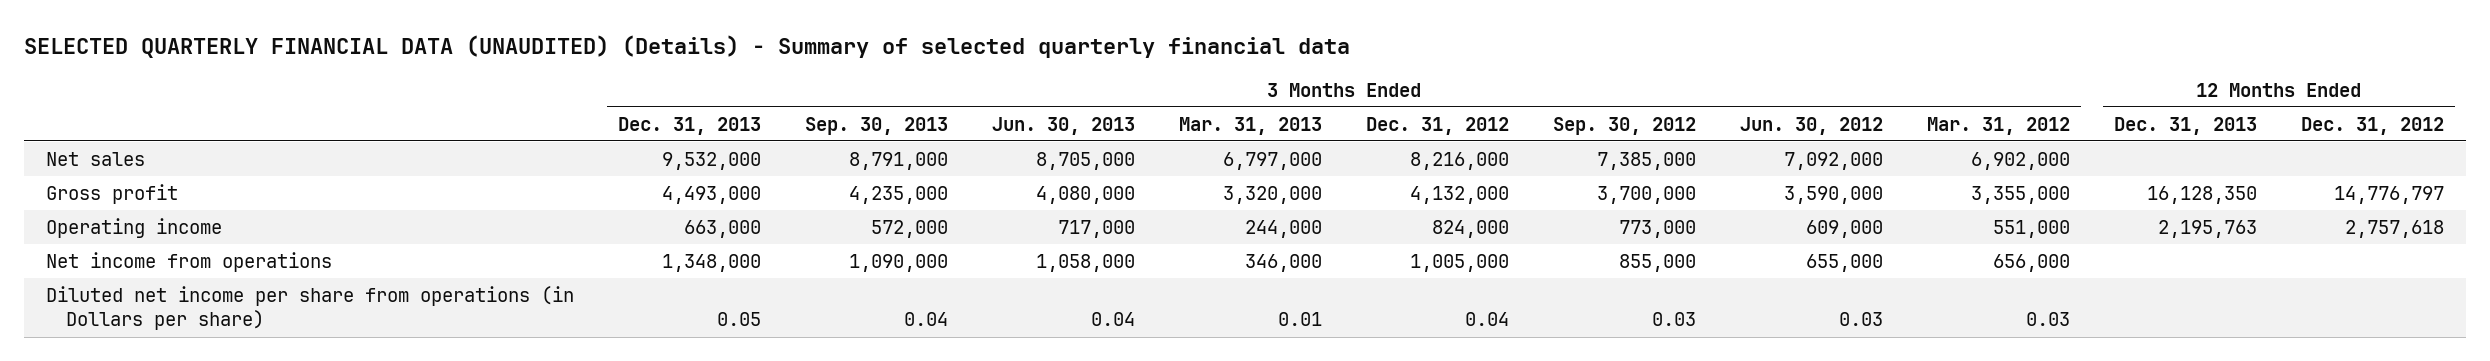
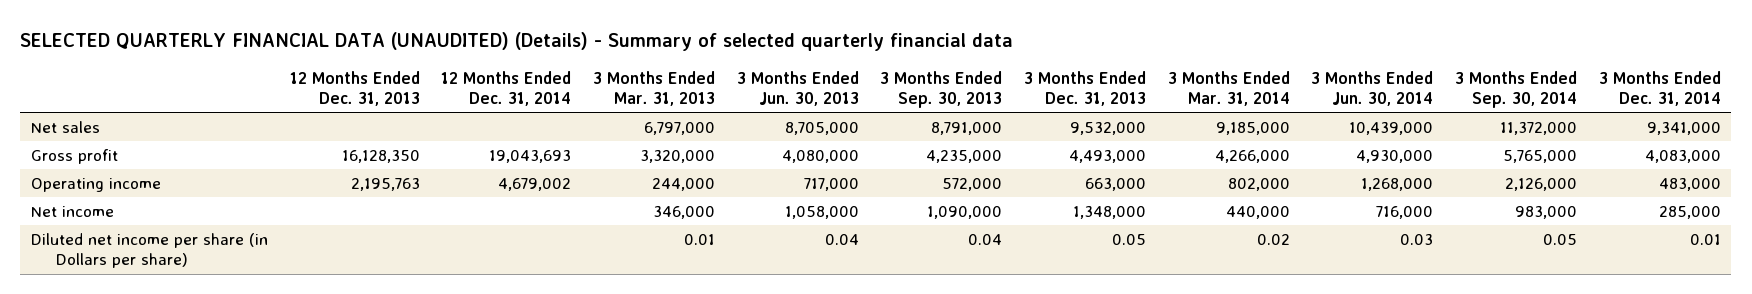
- | 3 Months Ended Dec. 31, 2013 | 3 Months Ended Sep. 30, 2013 | 3 Months Ended Jun. 30, 2013 | 3 Months Ended Mar. 31, 2013 | 3 Months Ended Dec. 31, 2012 | 3 Months Ended Sep. 30, 2012 | 3 Months Ended Jun. 30, 2012 | 3 Months Ended Mar. 31, 2012 | 12 Months Ended Dec. 31, 2013 | 12 Months Ended Dec. 31, 2012
+ | 12 Months Ended Dec. 31, 2013 | 12 Months Ended Dec. 31, 2014 | 3 Months Ended Mar. 31, 2013 | 3 Months Ended Jun. 30, 2013 | 3 Months Ended Sep. 30, 2013 | 3 Months Ended Dec. 31, 2013 | 3 Months Ended Mar. 31, 2014 | 3 Months Ended Jun. 30, 2014 | 3 Months Ended Sep. 30, 2014 | 3 Months Ended Dec. 31, 2014
- Net income from operations | 1,348,000 | 1,090,000 | 1,058,000 | 346,000 | 1,005,000 | 855,000 | 655,000 | 656,000 | |
- Diluted net income per share from operations (in Dollars per share) | 0.05 | 0.04 | 0.04 | 0.01 | 0.04 | 0.03 | 0.03 | 0.03 | |
+ Net income | | | 346,000 | 1,058,000 | 1,090,000 | 1,348,000 | 440,000 | 716,000 | 983,000 | 285,000
+ Diluted net income per share (in Dollars per share) | | | 0.01 | 0.04 | 0.04 | 0.05 | 0.02 | 0.03 | 0.05 | 0.01

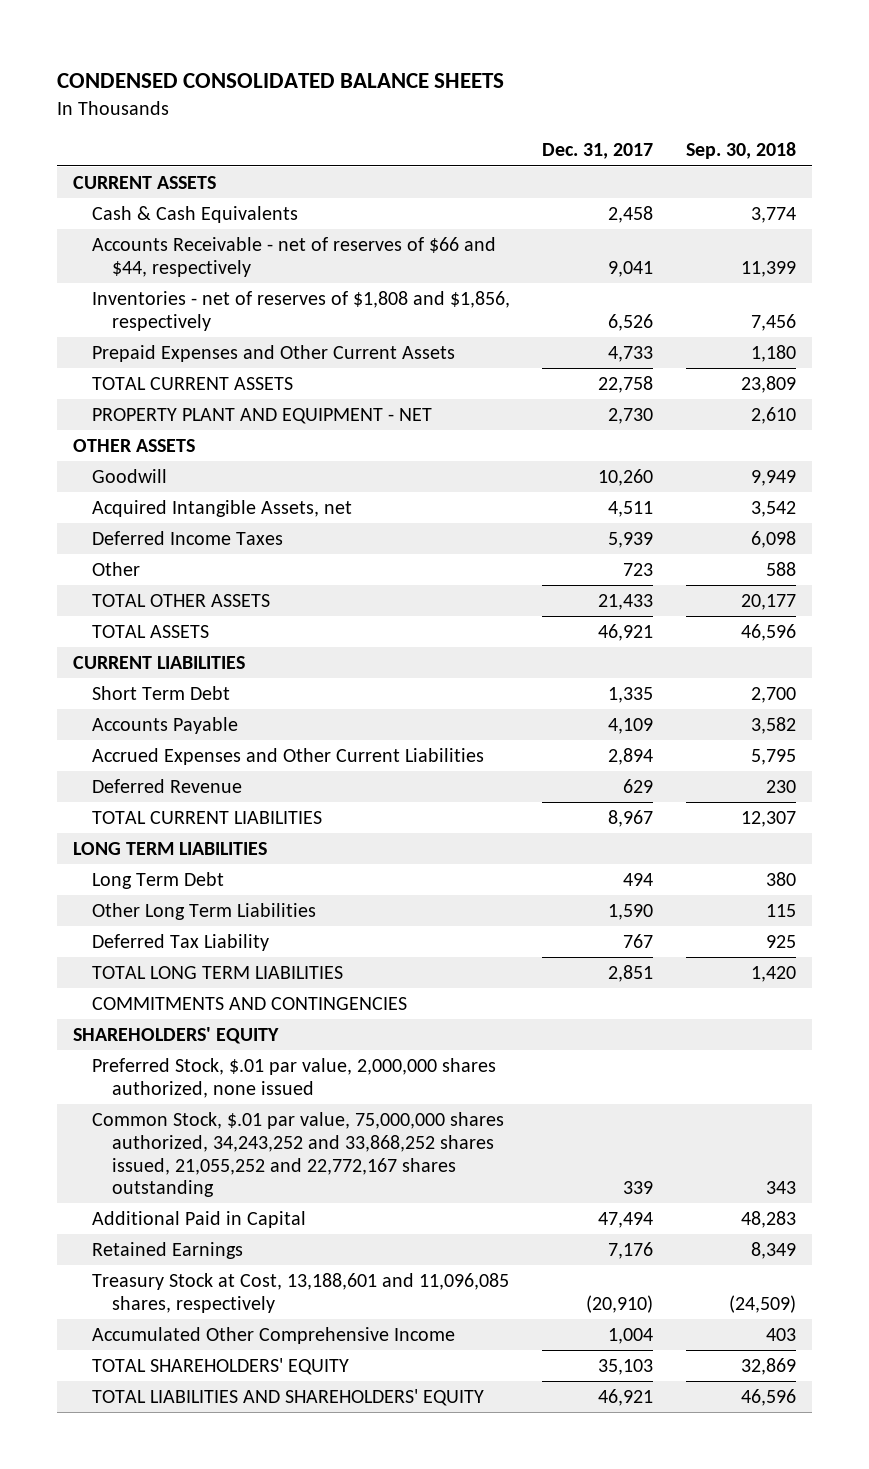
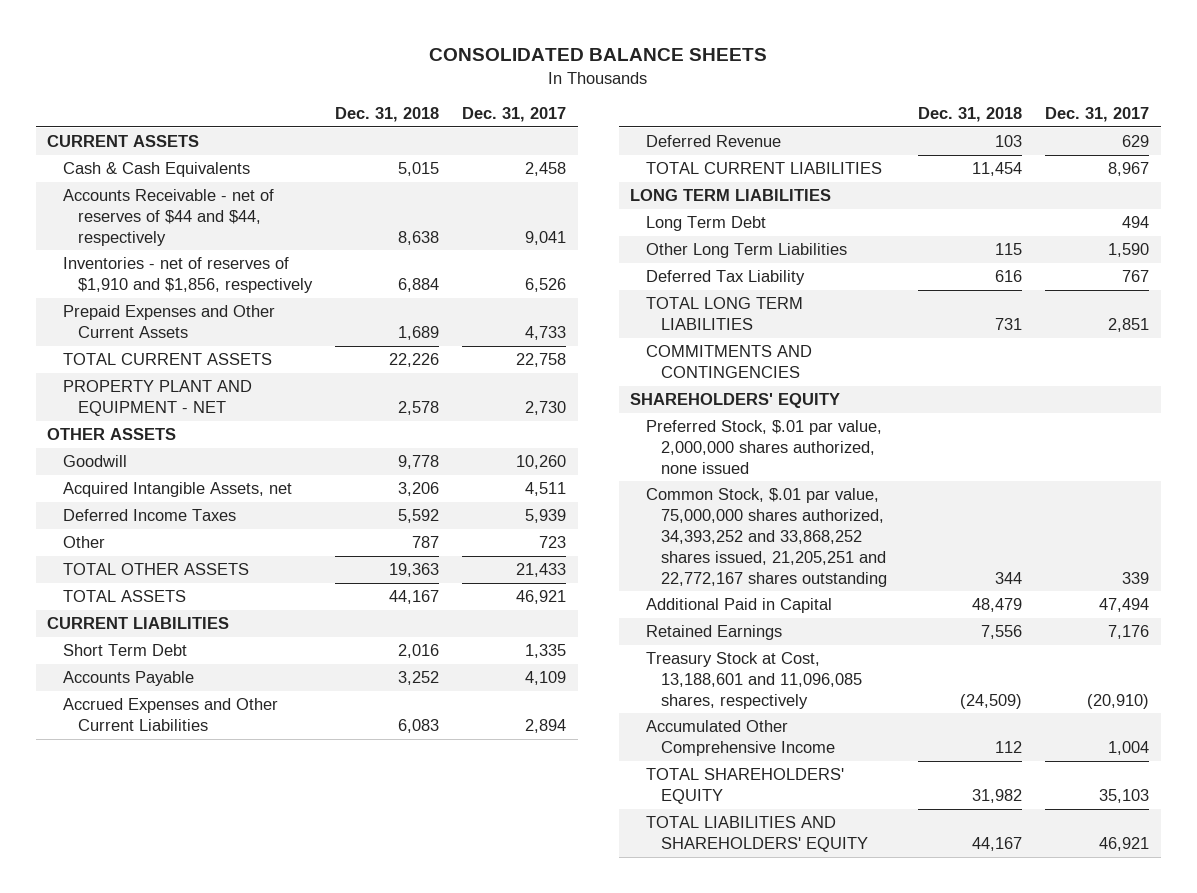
- CONDENSED CONSOLIDATED BALANCE SHEETS
+ CONSOLIDATED BALANCE SHEETS
- | Dec. 31, 2017 | Sep. 30, 2018
+ | Dec. 31, 2018 | Dec. 31, 2017
- Accounts Receivable - net of reserves of $66 and $44, respectively | 9,041 | 11,399
- Inventories - net of reserves of $1,808 and $1,856, respectively | 6,526 | 7,456
+ Accounts Receivable - net of reserves of $44 and $44, respectively | 8,638 | 9,041
+ Inventories - net of reserves of $1,910 and $1,856, respectively | 6,884 | 6,526
- Common Stock, $.01 par value, 75,000,000 shares authorized, 34,243,252 and 33,868,252 shares issued, 21,055,252 and 22,772,167 shares outstanding | 339 | 343
+ Common Stock, $.01 par value, 75,000,000 shares authorized, 34,393,252 and 33,868,252 shares issued, 21,205,251 and 22,772,167 shares outstanding | 344 | 339

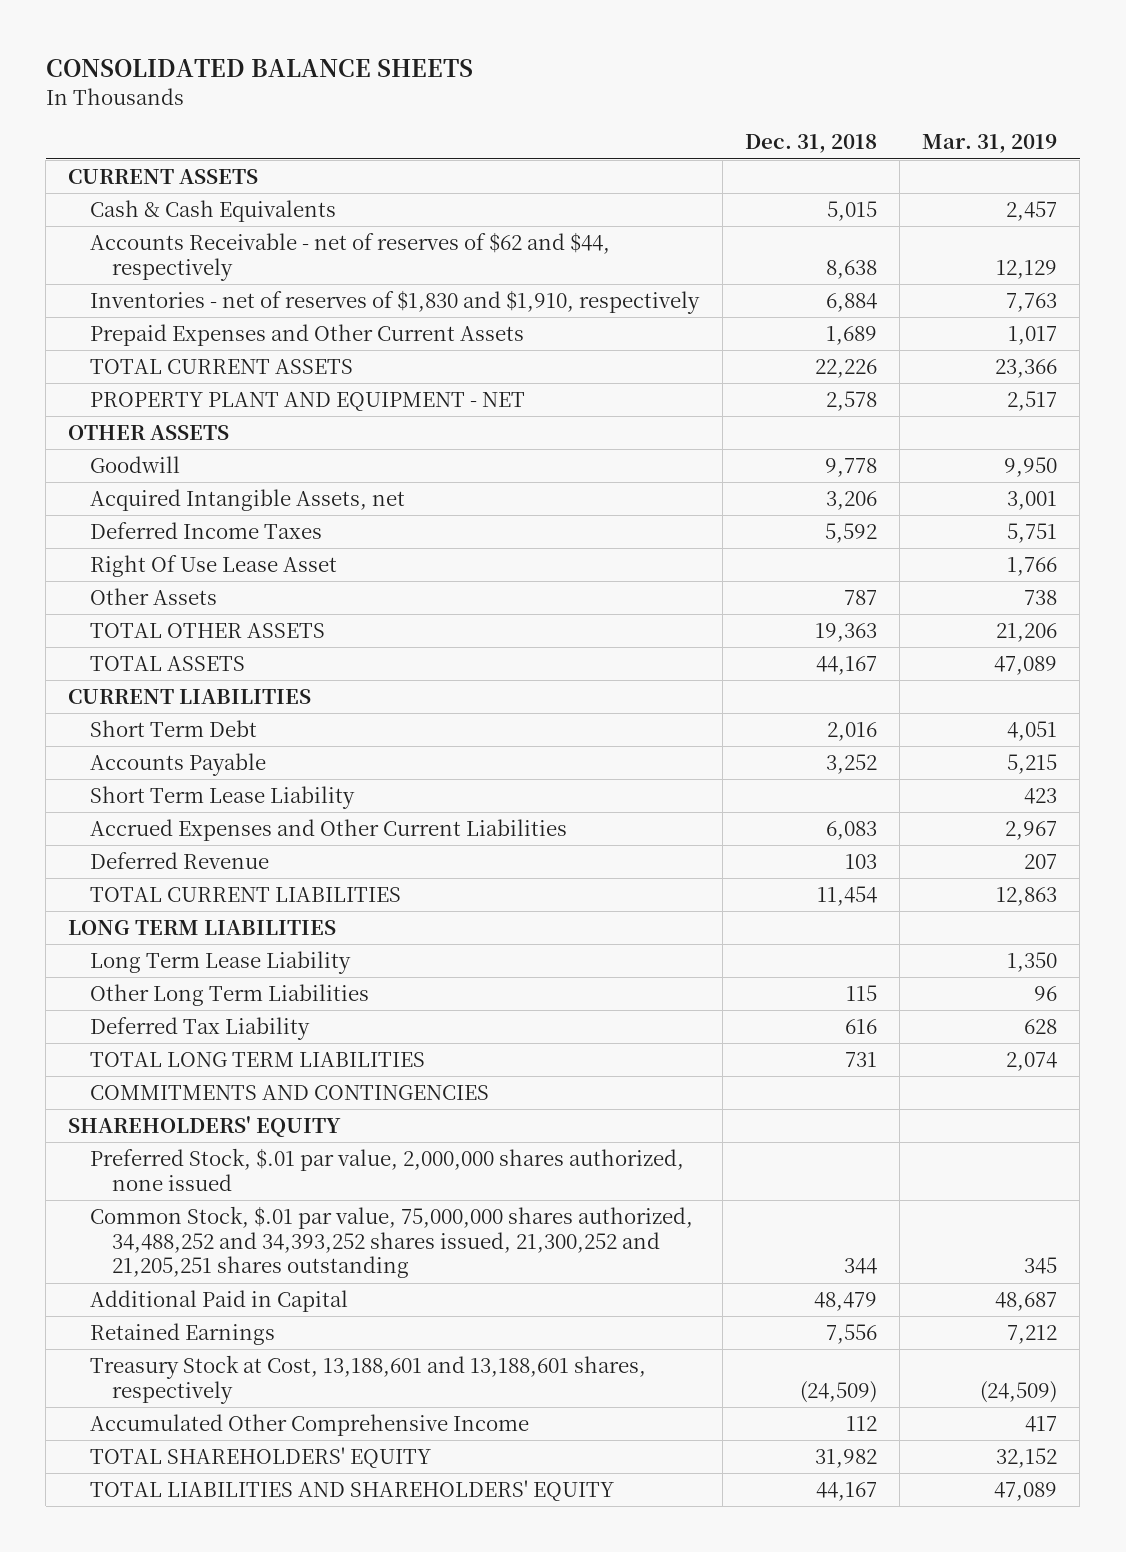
- | Dec. 31, 2018 | Dec. 31, 2017
+ | Dec. 31, 2018 | Mar. 31, 2019
- Accounts Receivable - net of reserves of $44 and $44, respectively | 8,638 | 9,041
- Inventories - net of reserves of $1,910 and $1,856, respectively | 6,884 | 6,526
+ Accounts Receivable - net of reserves of $62 and $44, respectively | 8,638 | 12,129
+ Inventories - net of reserves of $1,830 and $1,910, respectively | 6,884 | 7,763
- Other | 787 | 723
+ Right Of Use Lease Asset | | 1,766
+ Other Assets | 787 | 738
+ Short Term Lease Liability | | 423
- Long Term Debt | | 494
+ Long Term Lease Liability | | 1,350
- Common Stock, $.01 par value, 75,000,000 shares authorized, 34,393,252 and 33,868,252 shares issued, 21,205,251 and 22,772,167 shares outstanding | 344 | 339
+ Common Stock, $.01 par value, 75,000,000 shares authorized, 34,488,252 and 34,393,252 shares issued, 21,300,252 and 21,205,251 shares outstanding | 344 | 345
- Treasury Stock at Cost, 13,188,601 and 11,096,085 shares, respectively | (24,509) | (20,910)
+ Treasury Stock at Cost, 13,188,601 and 13,188,601 shares, respectively | (24,509) | (24,509)

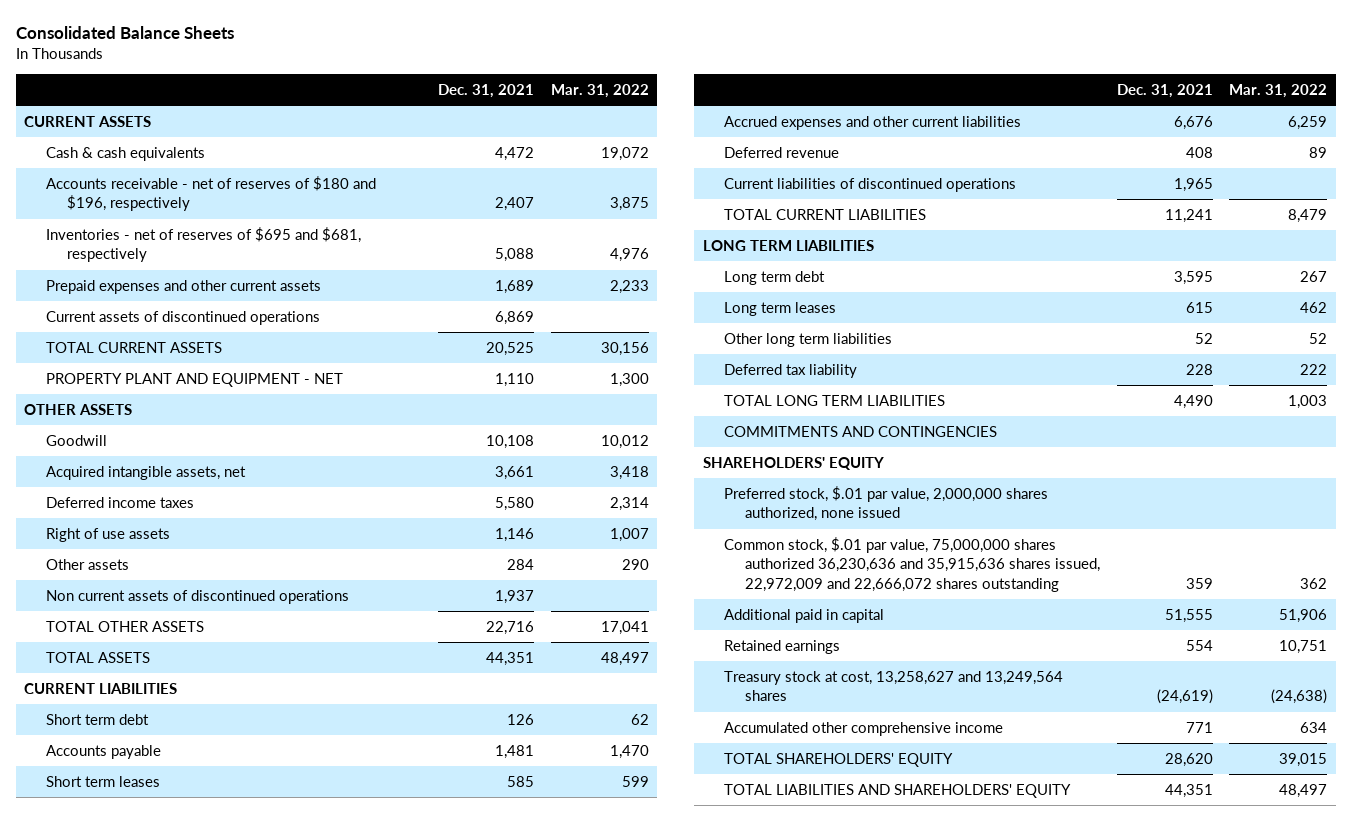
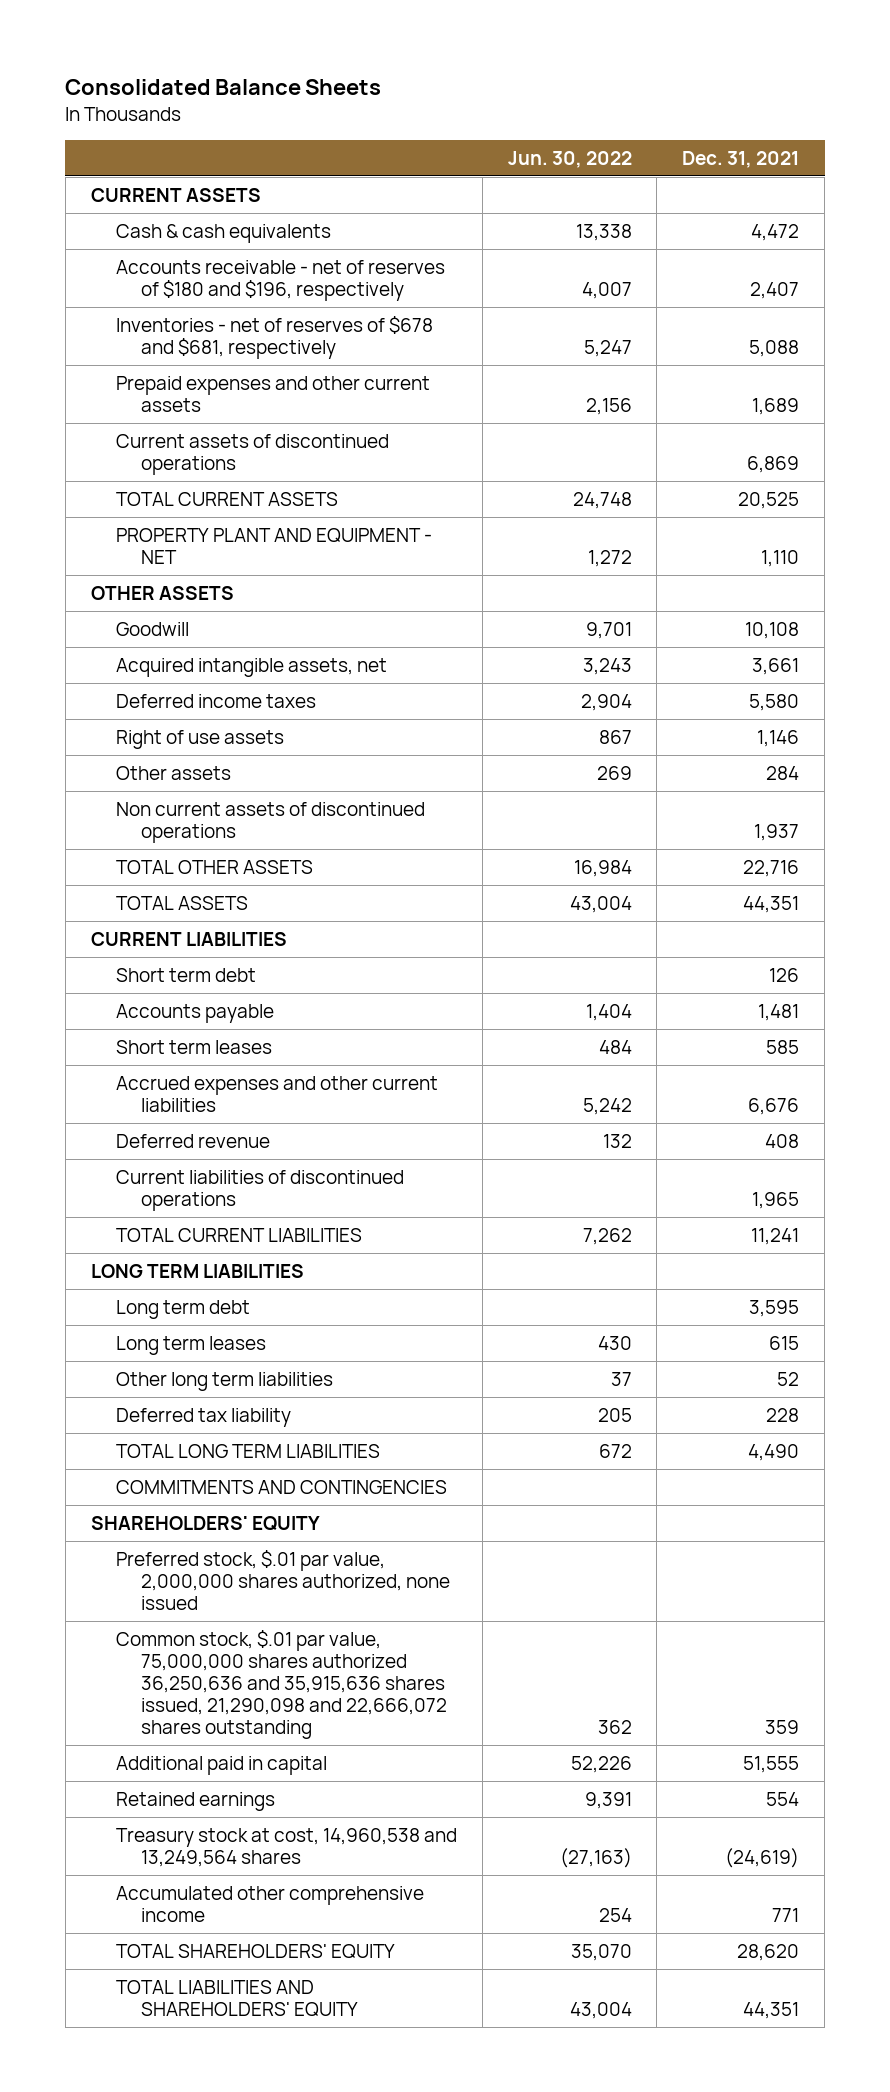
- | Dec. 31, 2021 | Mar. 31, 2022
+ | Jun. 30, 2022 | Dec. 31, 2021
- Inventories - net of reserves of $695 and $681, respectively | 5,088 | 4,976
+ Inventories - net of reserves of $678 and $681, respectively | 5,247 | 5,088
- Common stock, $.01 par value, 75,000,000 shares authorized 36,230,636 and 35,915,636 shares issued, 22,972,009 and 22,666,072 shares outstanding | 359 | 362
+ Common stock, $.01 par value, 75,000,000 shares authorized 36,250,636 and 35,915,636 shares issued, 21,290,098 and 22,666,072 shares outstanding | 362 | 359
- Treasury stock at cost, 13,258,627 and 13,249,564 shares | (24,619) | (24,638)
+ Treasury stock at cost, 14,960,538 and 13,249,564 shares | (27,163) | (24,619)

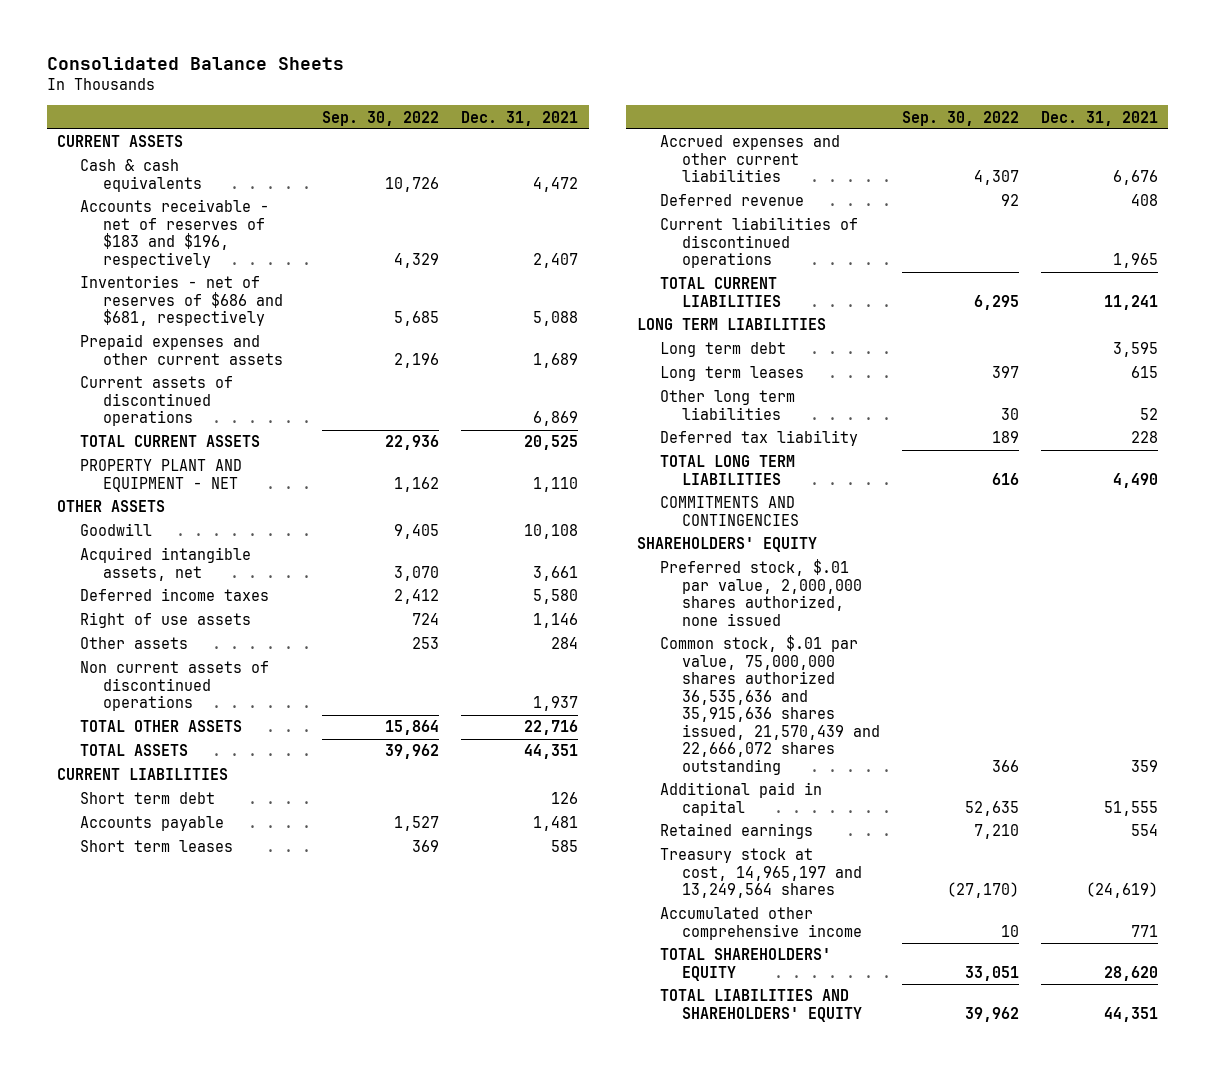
- | Jun. 30, 2022 | Dec. 31, 2021
+ | Sep. 30, 2022 | Dec. 31, 2021
- Accounts receivable - net of reserves of $180 and $196, respectively | 4,007 | 2,407
- Inventories - net of reserves of $678 and $681, respectively | 5,247 | 5,088
+ Accounts receivable - net of reserves of $183 and $196, respectively | 4,329 | 2,407
+ Inventories - net of reserves of $686 and $681, respectively | 5,685 | 5,088
- Common stock, $.01 par value, 75,000,000 shares authorized 36,250,636 and 35,915,636 shares issued, 21,290,098 and 22,666,072 shares outstanding | 362 | 359
+ Common stock, $.01 par value, 75,000,000 shares authorized 36,535,636 and 35,915,636 shares issued, 21,570,439 and 22,666,072 shares outstanding | 366 | 359
- Treasury stock at cost, 14,960,538 and 13,249,564 shares | (27,163) | (24,619)
+ Treasury stock at cost, 14,965,197 and 13,249,564 shares | (27,170) | (24,619)

